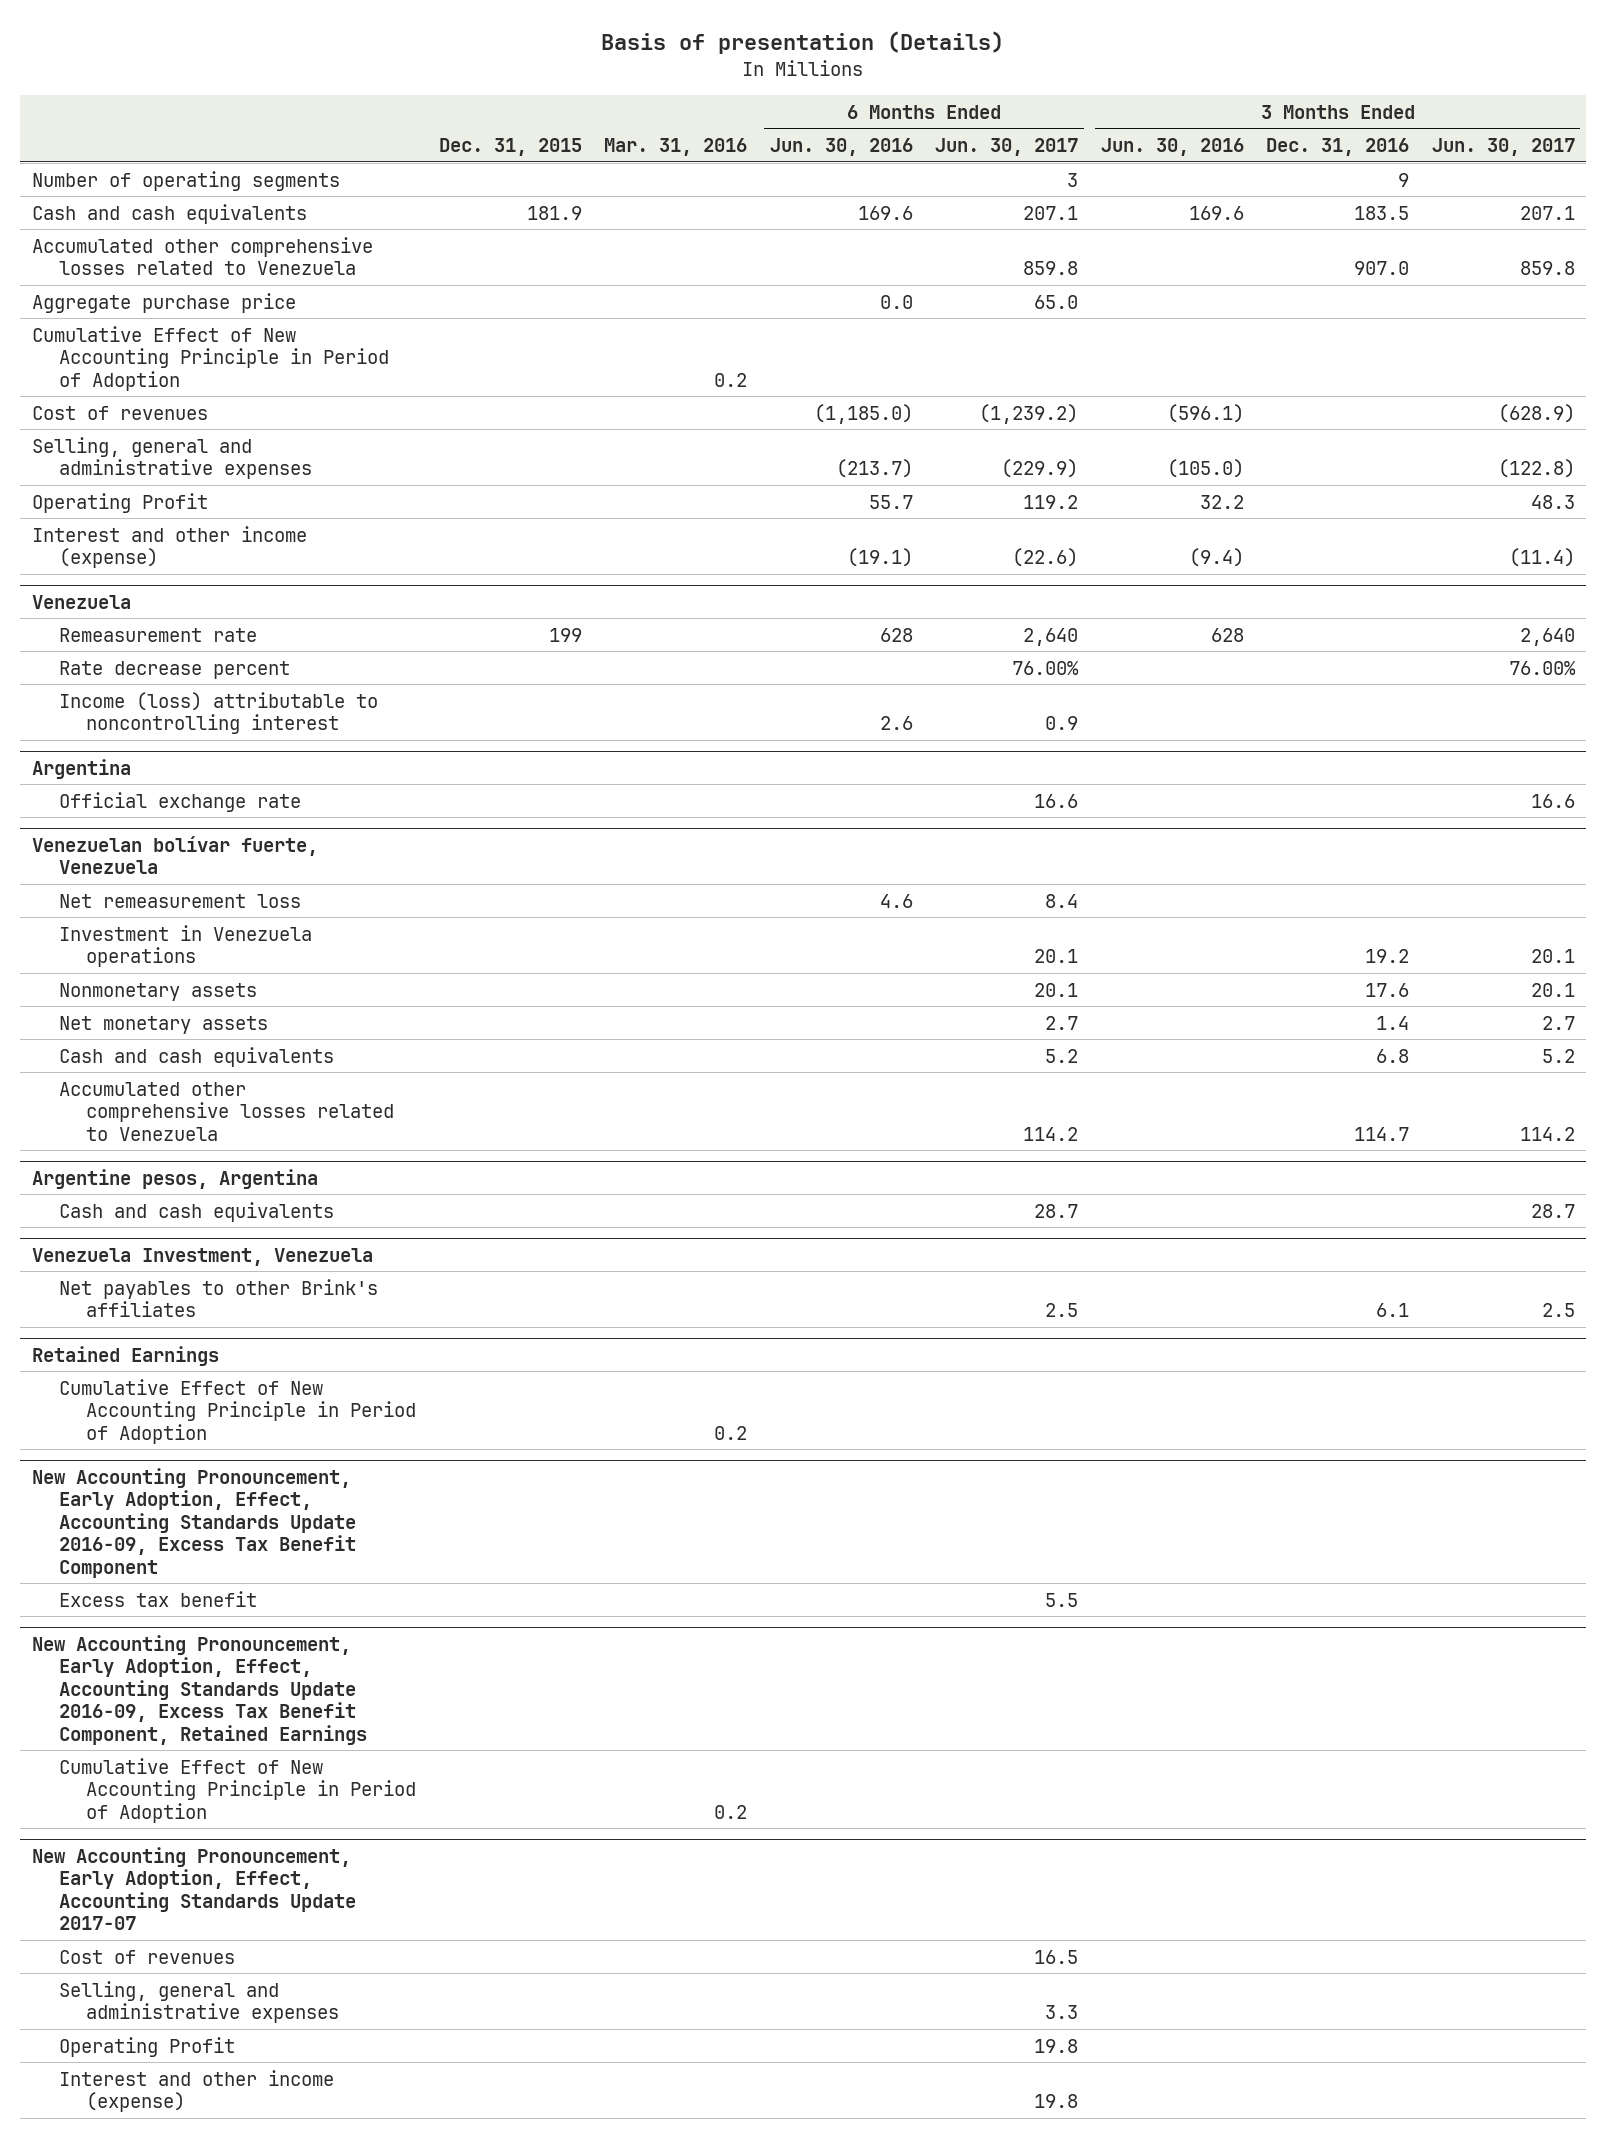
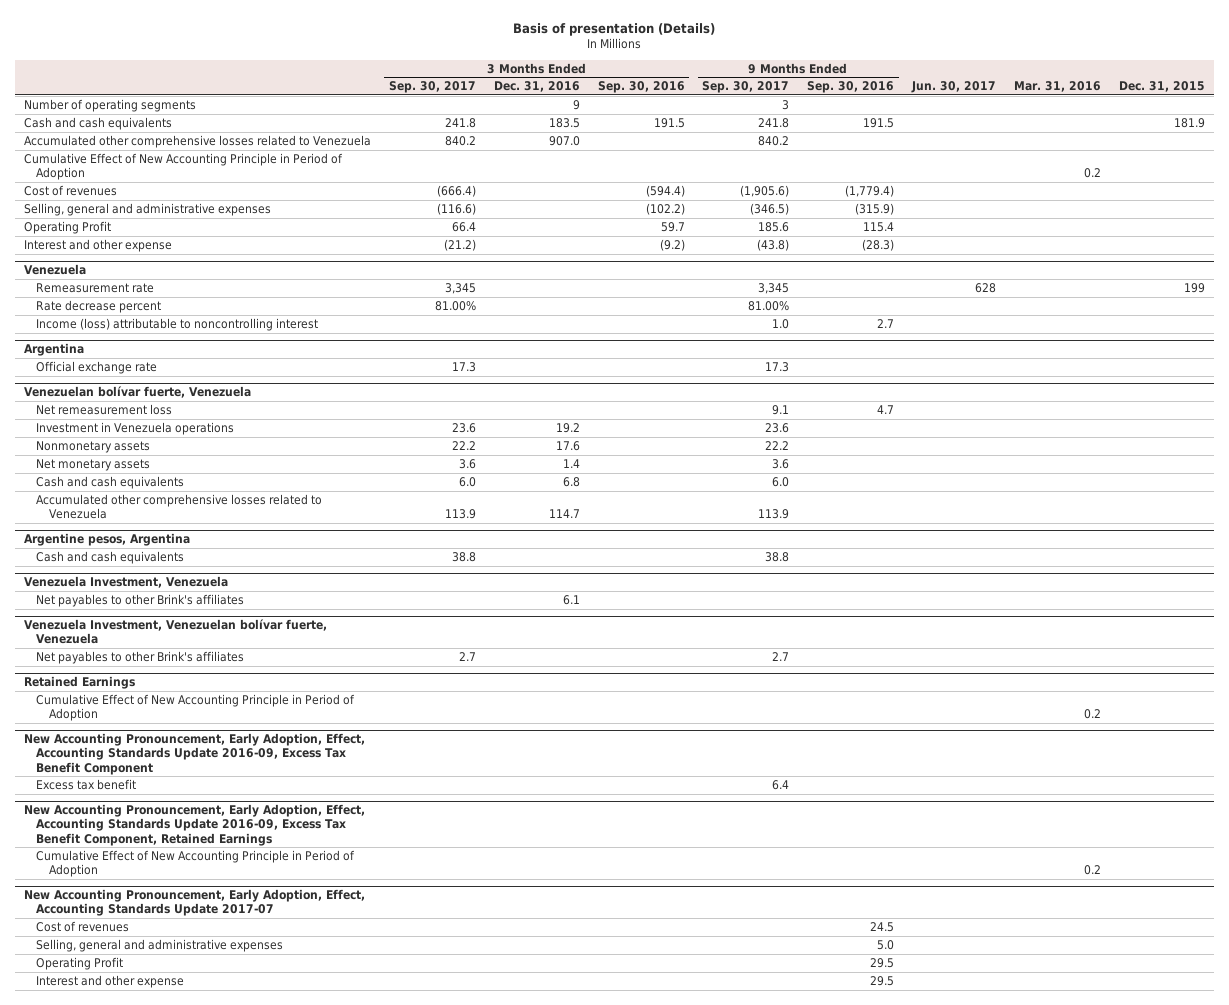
- | Dec. 31, 2015 | Mar. 31, 2016 | 6 Months Ended Jun. 30, 2016 | 6 Months Ended Jun. 30, 2017 | 3 Months Ended Jun. 30, 2016 | 3 Months Ended Dec. 31, 2016 | 3 Months Ended Jun. 30, 2017
+ | 3 Months Ended Sep. 30, 2017 | 3 Months Ended Dec. 31, 2016 | 3 Months Ended Sep. 30, 2016 | 9 Months Ended Sep. 30, 2017 | 9 Months Ended Sep. 30, 2016 | Jun. 30, 2017 | Mar. 31, 2016 | Dec. 31, 2015
- Aggregate purchase price | | | 0.0 | 65.0 | | |
- Interest and other income (expense) | | | (19.1) | (22.6) | (9.4) | | (11.4)
+ Interest and other expense | (21.2) | | (9.2) | (43.8) | (28.3) | | |
+ Venezuela Investment, Venezuelan bolívar fuerte, Venezuela
+ Net payables to other Brink's affiliates | 2.7 | | | 2.7 | | | |
@ New Accounting Pronouncement, Early Adoption, Effect, Accounting Standards Update 2017-07
- Interest and other income (expense) | | | | 19.8 | | |
+ Interest and other expense | | | | | 29.5 | | |

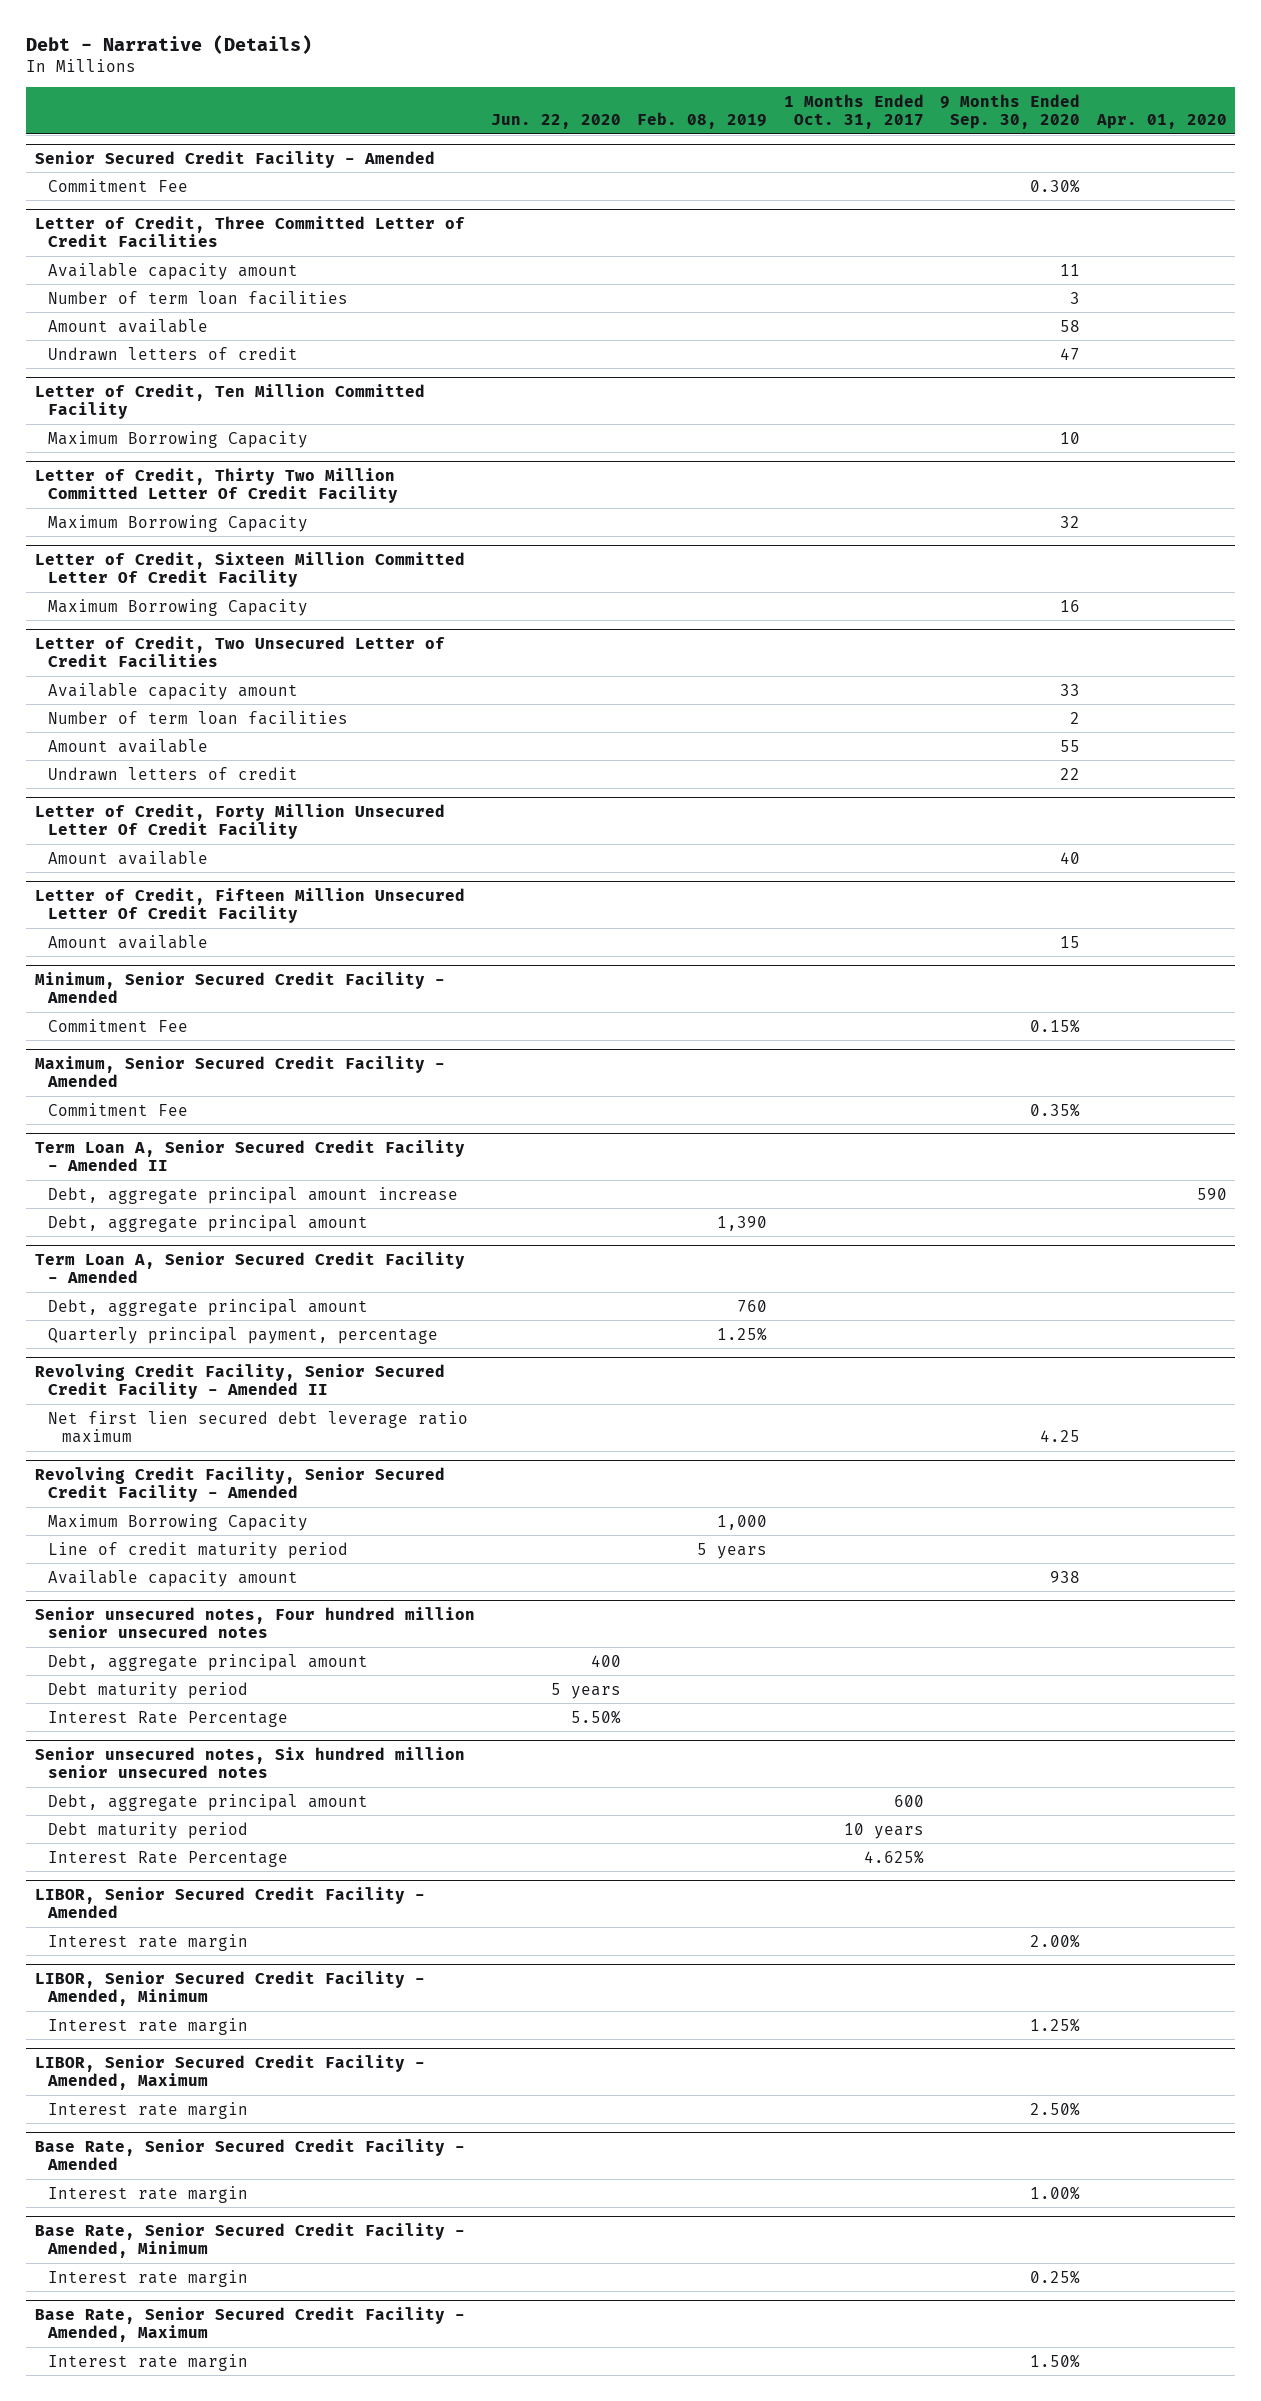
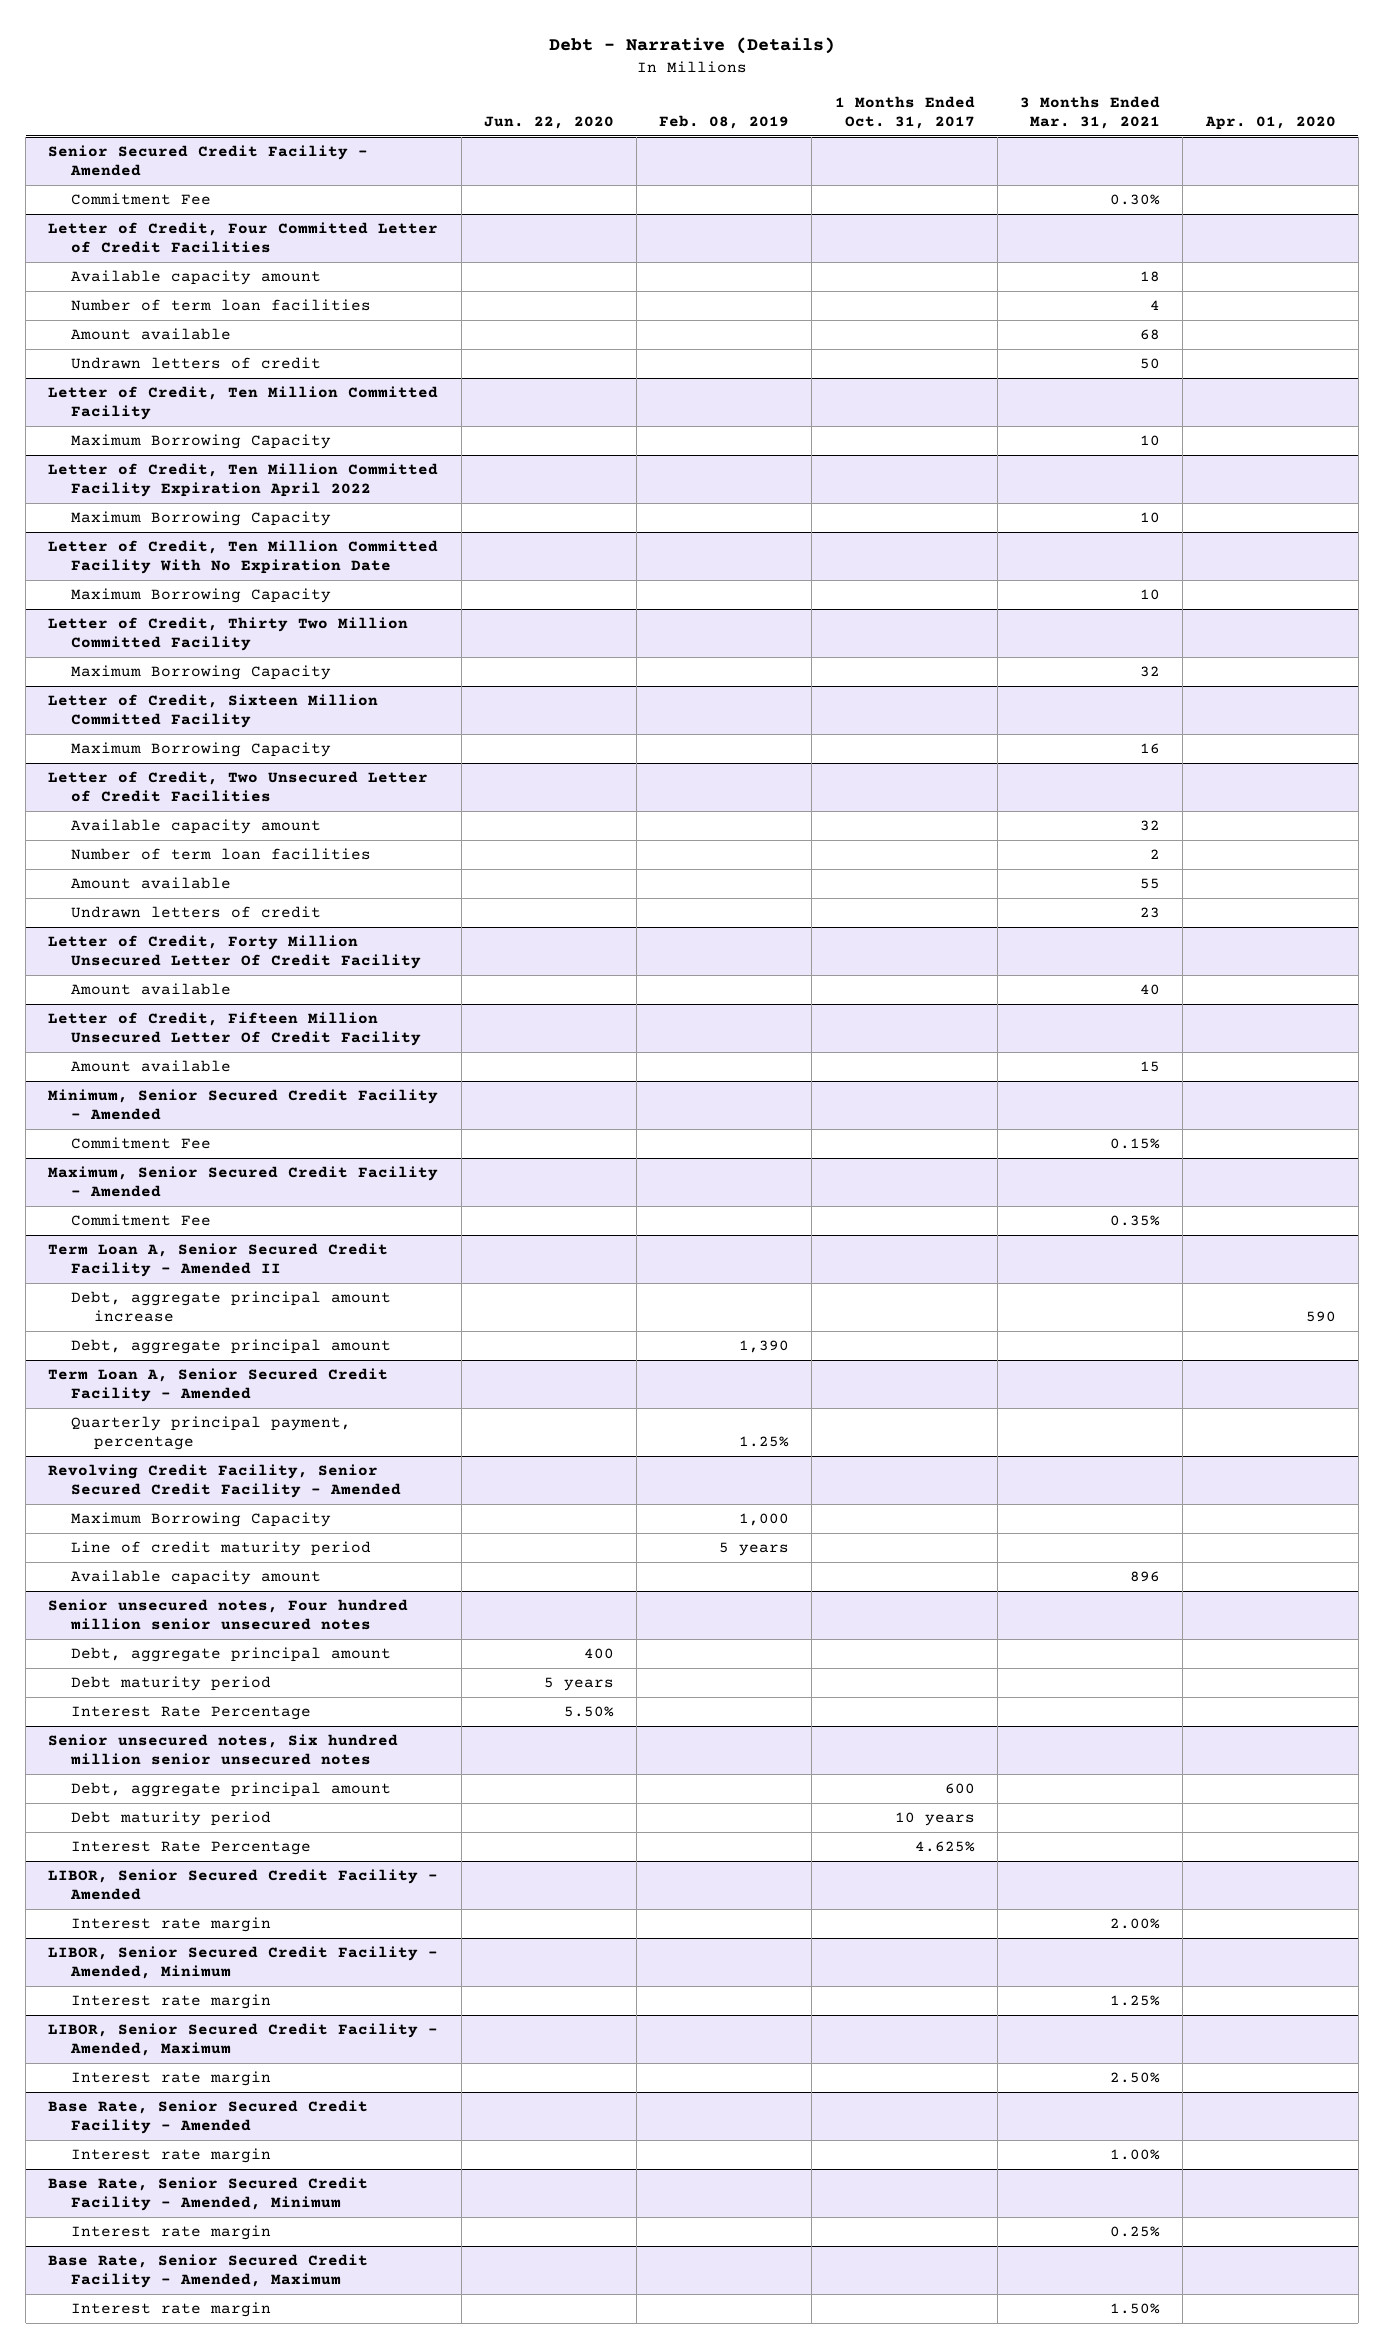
- | Jun. 22, 2020 | Feb. 08, 2019 | 1 Months Ended Oct. 31, 2017 | 9 Months Ended Sep. 30, 2020 | Apr. 01, 2020
+ | Jun. 22, 2020 | Feb. 08, 2019 | 1 Months Ended Oct. 31, 2017 | 3 Months Ended Mar. 31, 2021 | Apr. 01, 2020
- Letter of Credit, Three Committed Letter of Credit Facilities
+ Letter of Credit, Four Committed Letter of Credit Facilities
- Letter of Credit, Thirty Two Million Committed Letter Of Credit Facility
+ Letter of Credit, Ten Million Committed Facility Expiration April 2022
+ Maximum Borrowing Capacity | | | | 10 |
+ Letter of Credit, Ten Million Committed Facility With No Expiration Date
+ Maximum Borrowing Capacity | | | | 10 |
+ Letter of Credit, Thirty Two Million Committed Facility
- Letter of Credit, Sixteen Million Committed Letter Of Credit Facility
+ Letter of Credit, Sixteen Million Committed Facility
@ Term Loan A, Senior Secured Credit Facility - Amended
- Debt, aggregate principal amount | | 760 | | |
- Revolving Credit Facility, Senior Secured Credit Facility - Amended II
- Net first lien secured debt leverage ratio maximum | | | | 4.25 |

